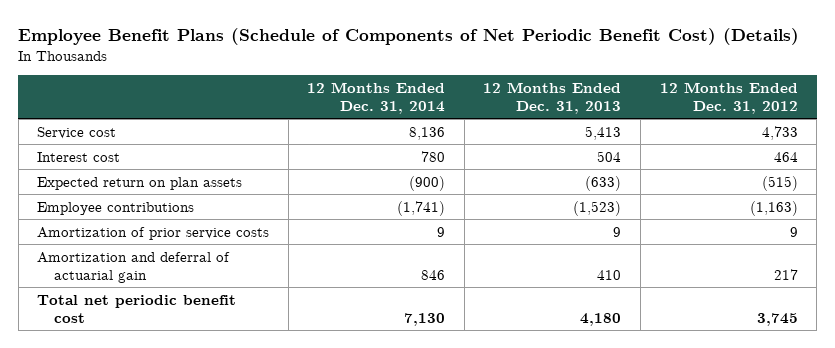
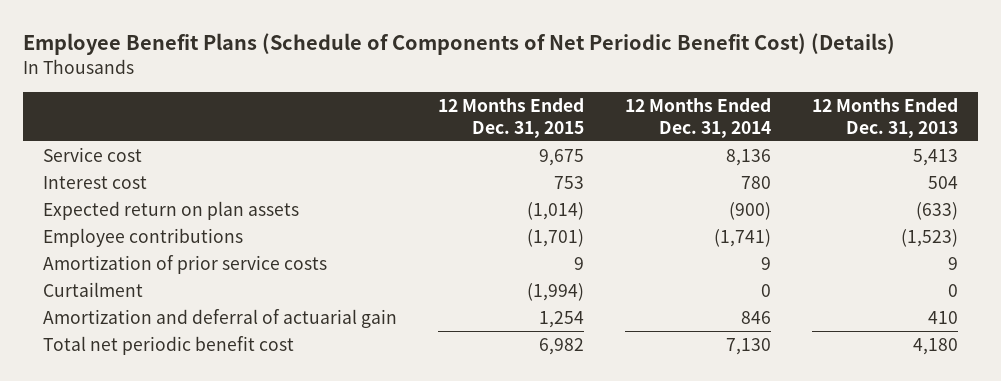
- | 12 Months Ended Dec. 31, 2014 | 12 Months Ended Dec. 31, 2013 | 12 Months Ended Dec. 31, 2012
+ | 12 Months Ended Dec. 31, 2015 | 12 Months Ended Dec. 31, 2014 | 12 Months Ended Dec. 31, 2013
+ Curtailment | (1,994) | 0 | 0

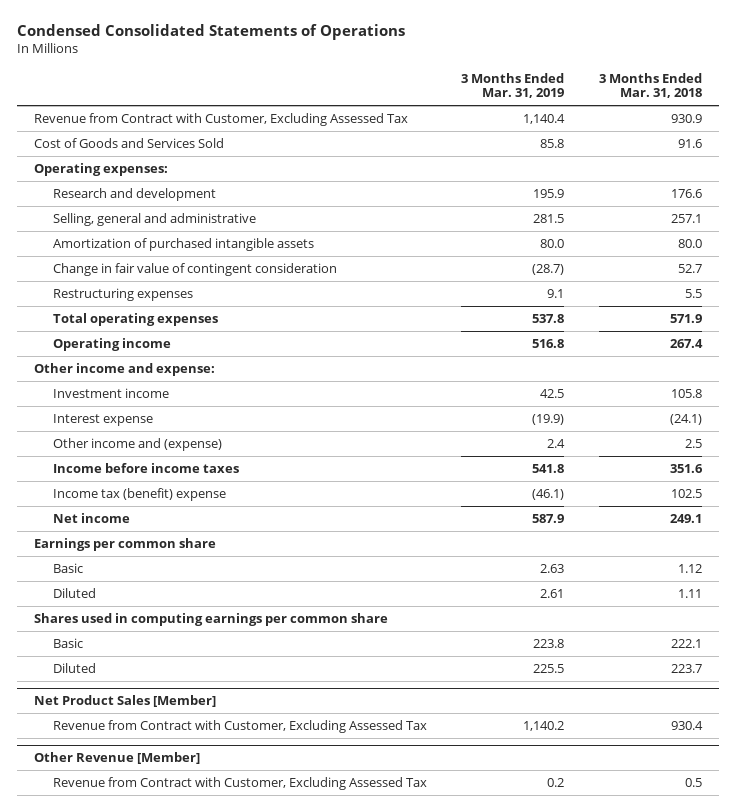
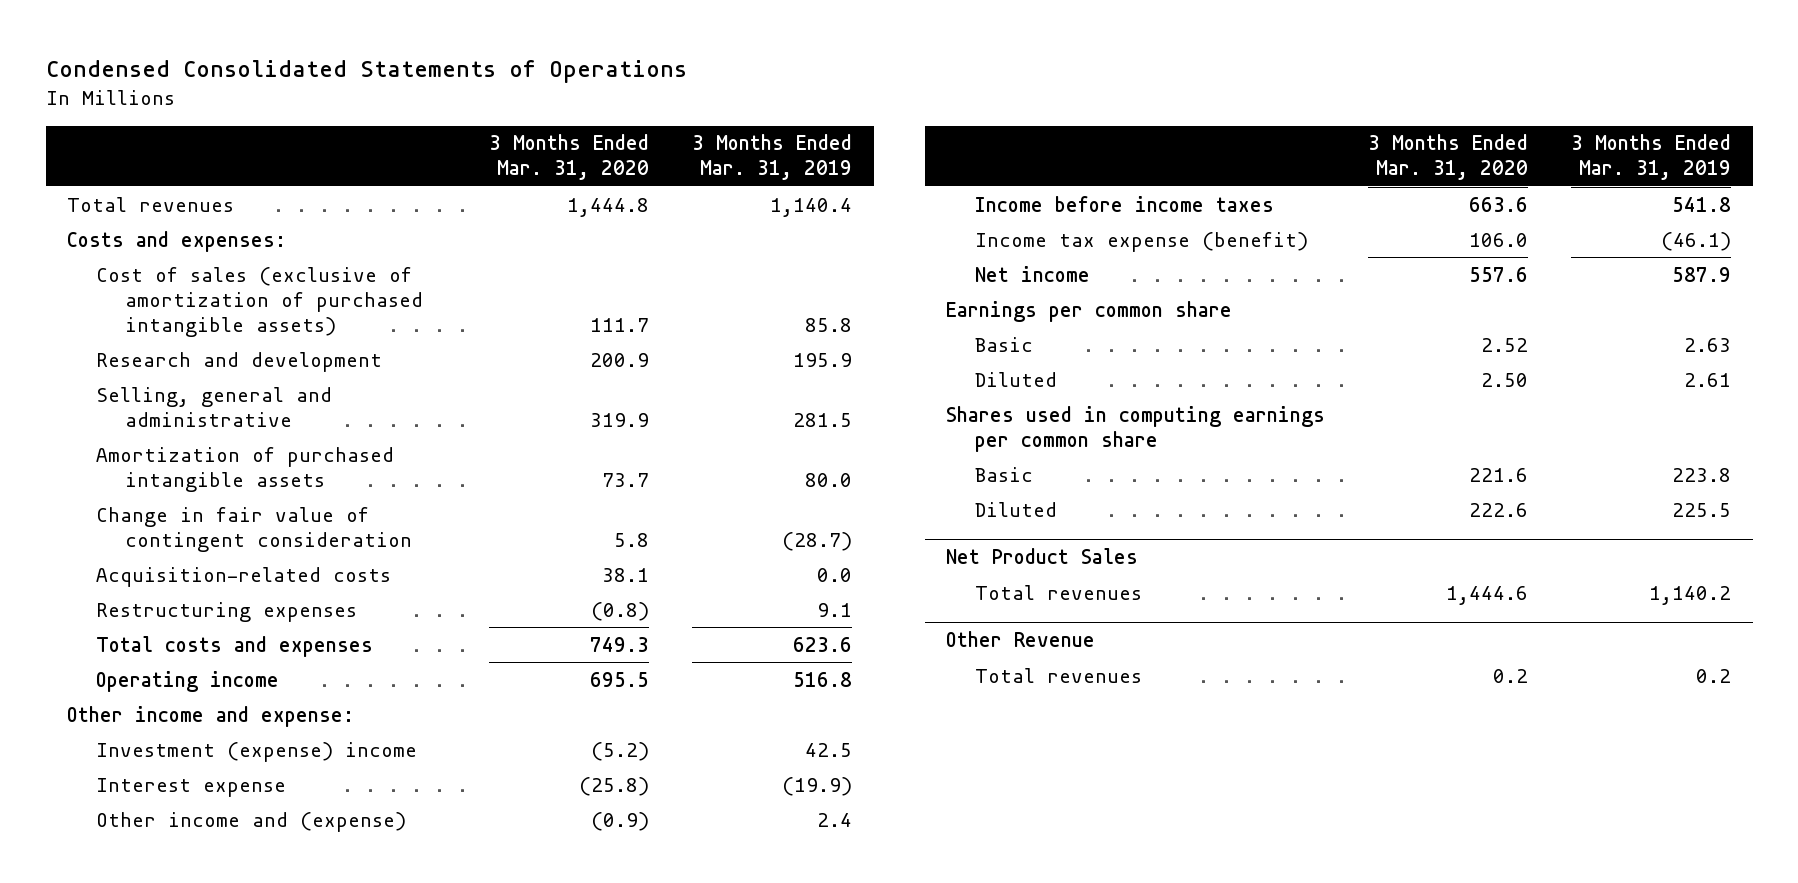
- | 3 Months Ended Mar. 31, 2019 | 3 Months Ended Mar. 31, 2018
+ | 3 Months Ended Mar. 31, 2020 | 3 Months Ended Mar. 31, 2019
- Revenue from Contract with Customer, Excluding Assessed Tax | 1,140.4 | 930.9
- Cost of Goods and Services Sold | 85.8 | 91.6
- Operating expenses:
+ Total revenues | 1,444.8 | 1,140.4
+ Costs and expenses:
+ Cost of sales (exclusive of amortization of purchased intangible assets) | 111.7 | 85.8
+ Acquisition-related costs | 38.1 | 0.0
- Total operating expenses | 537.8 | 571.9
+ Total costs and expenses | 749.3 | 623.6
- Investment income | 42.5 | 105.8
+ Investment (expense) income | (5.2) | 42.5
- Income tax (benefit) expense | (46.1) | 102.5
+ Income tax expense (benefit) | 106.0 | (46.1)
- Net Product Sales [Member]
- Revenue from Contract with Customer, Excluding Assessed Tax | 1,140.2 | 930.4
- Other Revenue [Member]
- Revenue from Contract with Customer, Excluding Assessed Tax | 0.2 | 0.5
+ Net Product Sales
+ Total revenues | 1,444.6 | 1,140.2
+ Other Revenue
+ Total revenues | 0.2 | 0.2

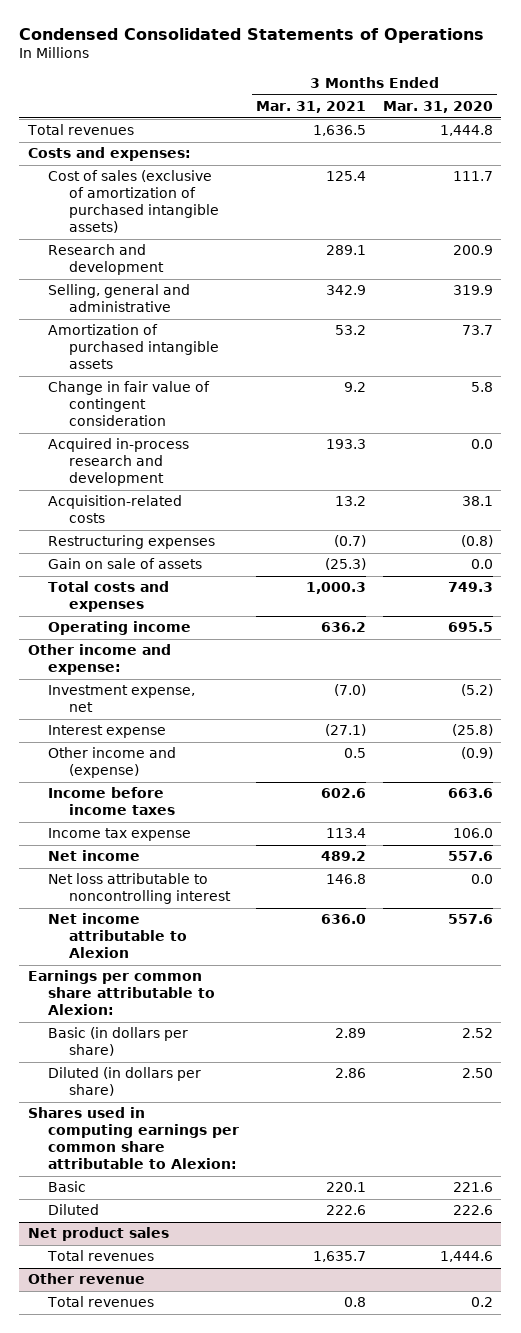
- | 3 Months Ended Mar. 31, 2020 | 3 Months Ended Mar. 31, 2019
+ | 3 Months Ended Mar. 31, 2021 | 3 Months Ended Mar. 31, 2020
+ Acquired in-process research and development | 193.3 | 0.0
+ Gain on sale of assets | (25.3) | 0.0
- Investment (expense) income | (5.2) | 42.5
+ Investment expense, net | (7.0) | (5.2)
- Income tax expense (benefit) | 106.0 | (46.1)
+ Income tax expense | 113.4 | 106.0
- Earnings per common share
- Basic | 2.52 | 2.63
- Diluted | 2.50 | 2.61
- Shares used in computing earnings per common share
+ Net loss attributable to noncontrolling interest | 146.8 | 0.0
+ Net income attributable to Alexion | 636.0 | 557.6
+ Earnings per common share attributable to Alexion:
+ Basic (in dollars per share) | 2.89 | 2.52
+ Diluted (in dollars per share) | 2.86 | 2.50
+ Shares used in computing earnings per common share attributable to Alexion:
- Net Product Sales
+ Net product sales
- Other Revenue
+ Other revenue

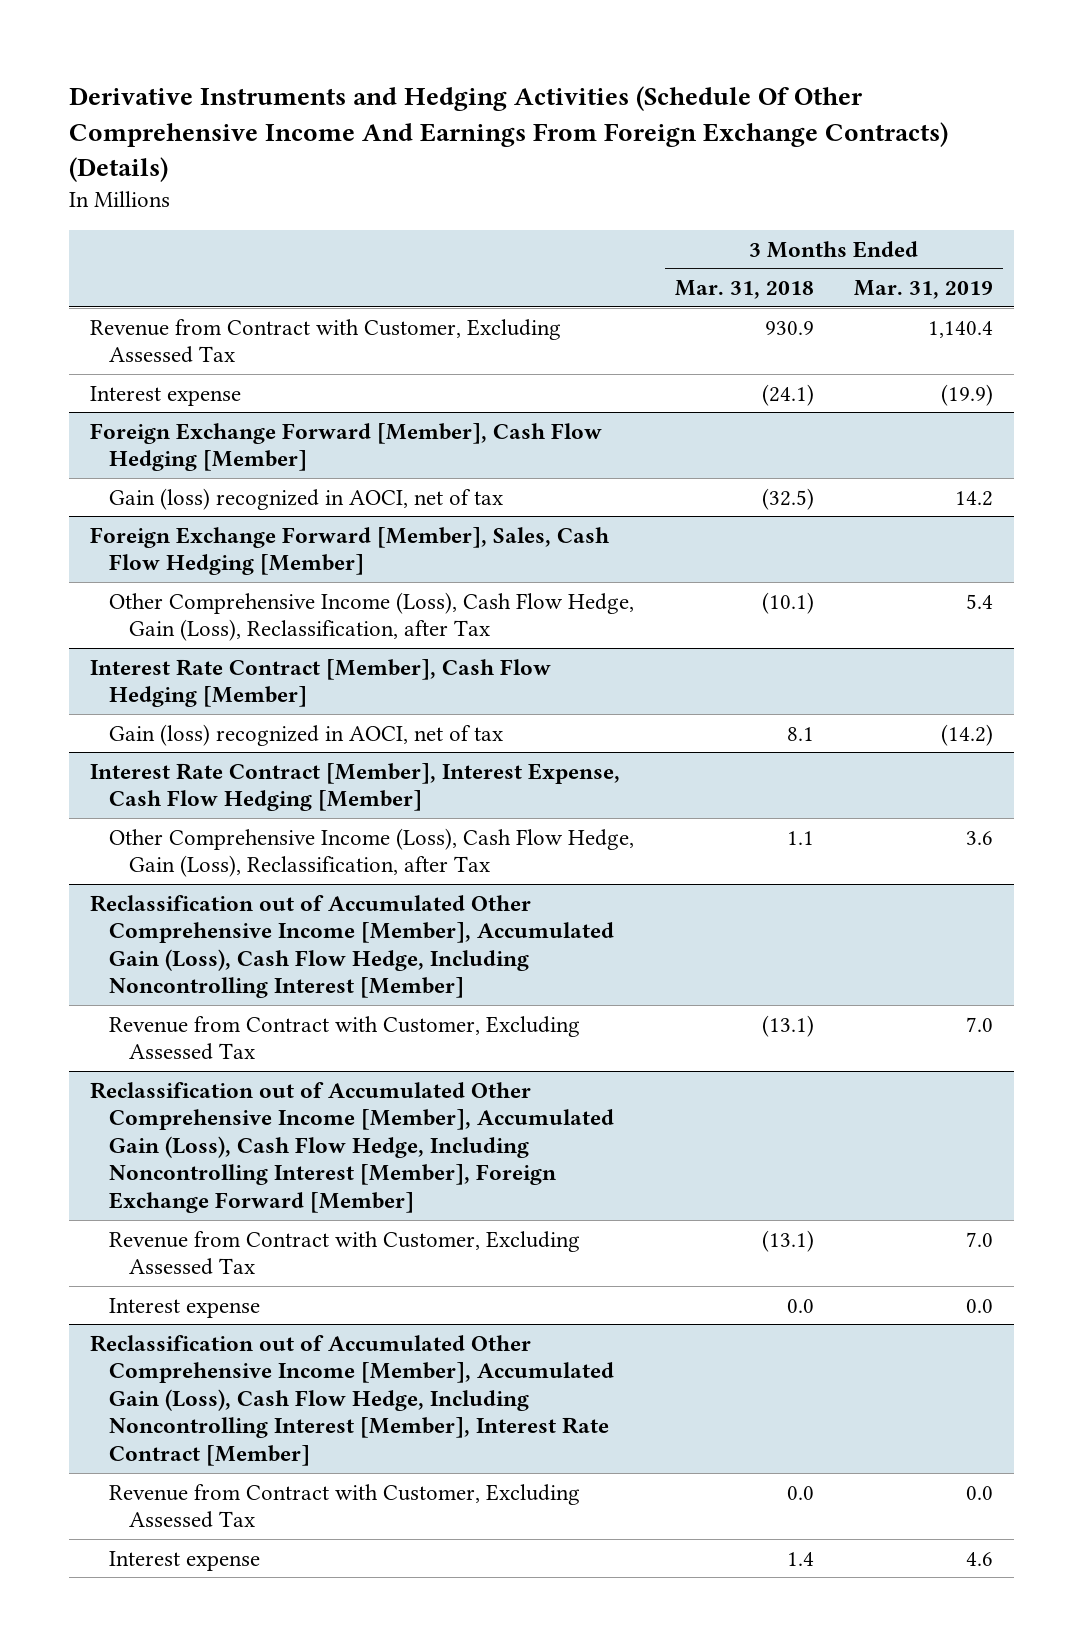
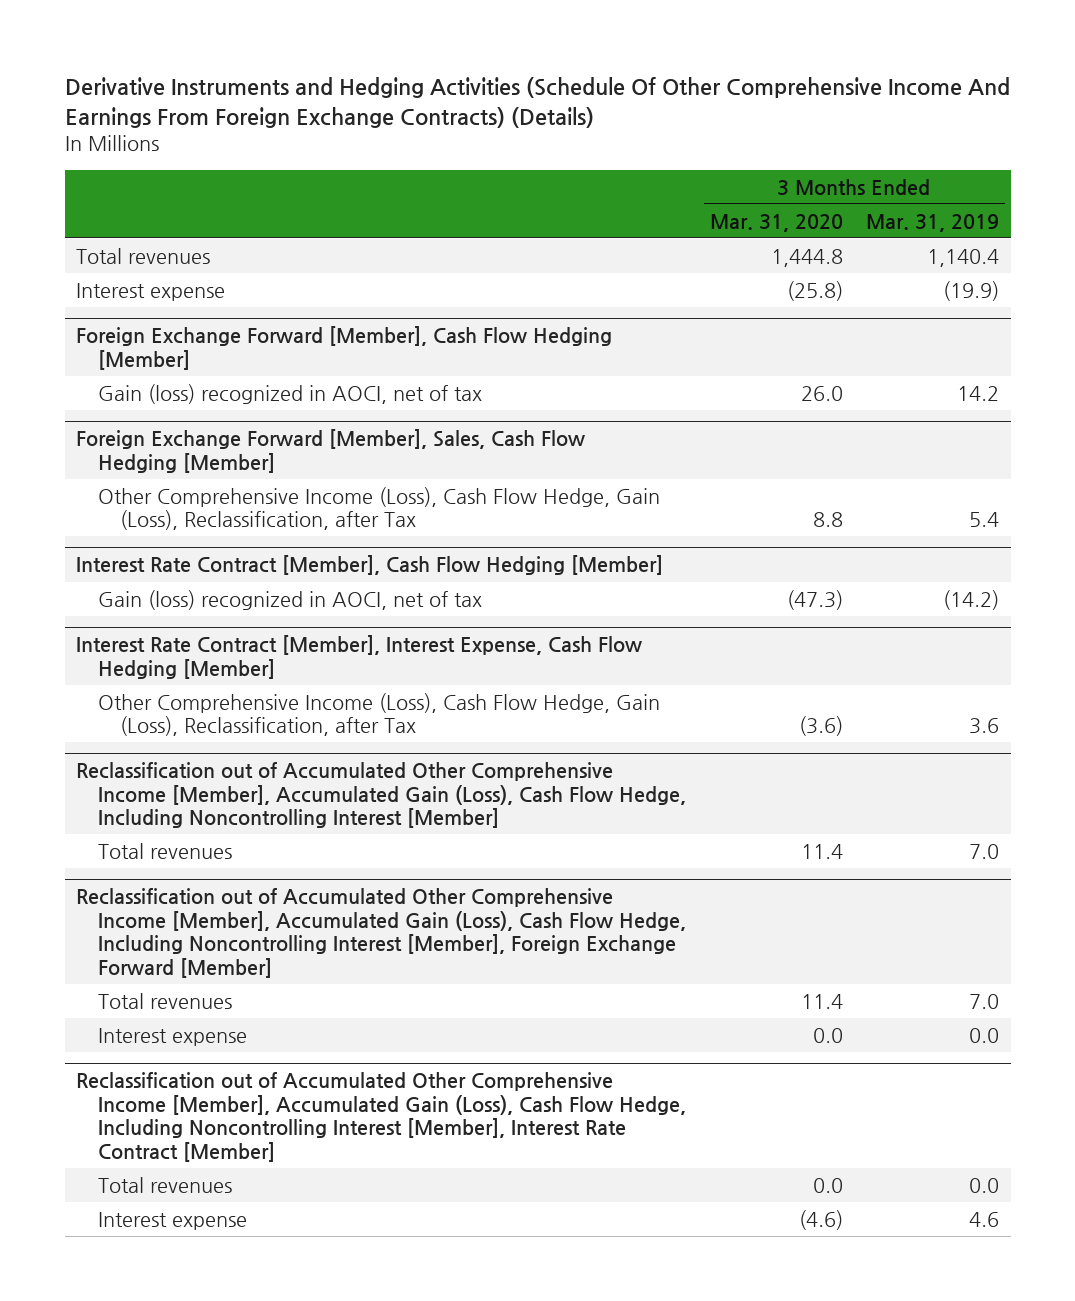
- | 3 Months Ended Mar. 31, 2018 | 3 Months Ended Mar. 31, 2019
+ | 3 Months Ended Mar. 31, 2020 | 3 Months Ended Mar. 31, 2019
- Revenue from Contract with Customer, Excluding Assessed Tax | 930.9 | 1,140.4
+ Total revenues | 1,444.8 | 1,140.4
@ Reclassification out of Accumulated Other Comprehensive Income [Member], Accumulated Gain (Loss), Cash Flow Hedge, Including Noncontrolling Interest [Member]
- Revenue from Contract with Customer, Excluding Assessed Tax | (13.1) | 7.0
+ Total revenues | 11.4 | 7.0
@ Reclassification out of Accumulated Other Comprehensive Income [Member], Accumulated Gain (Loss), Cash Flow Hedge, Including Noncontrolling Interest [Member], Foreign Exchange Forward [Member]
- Revenue from Contract with Customer, Excluding Assessed Tax | (13.1) | 7.0
+ Total revenues | 11.4 | 7.0
@ Reclassification out of Accumulated Other Comprehensive Income [Member], Accumulated Gain (Loss), Cash Flow Hedge, Including Noncontrolling Interest [Member], Interest Rate Contract [Member]
- Revenue from Contract with Customer, Excluding Assessed Tax | 0.0 | 0.0
+ Total revenues | 0.0 | 0.0

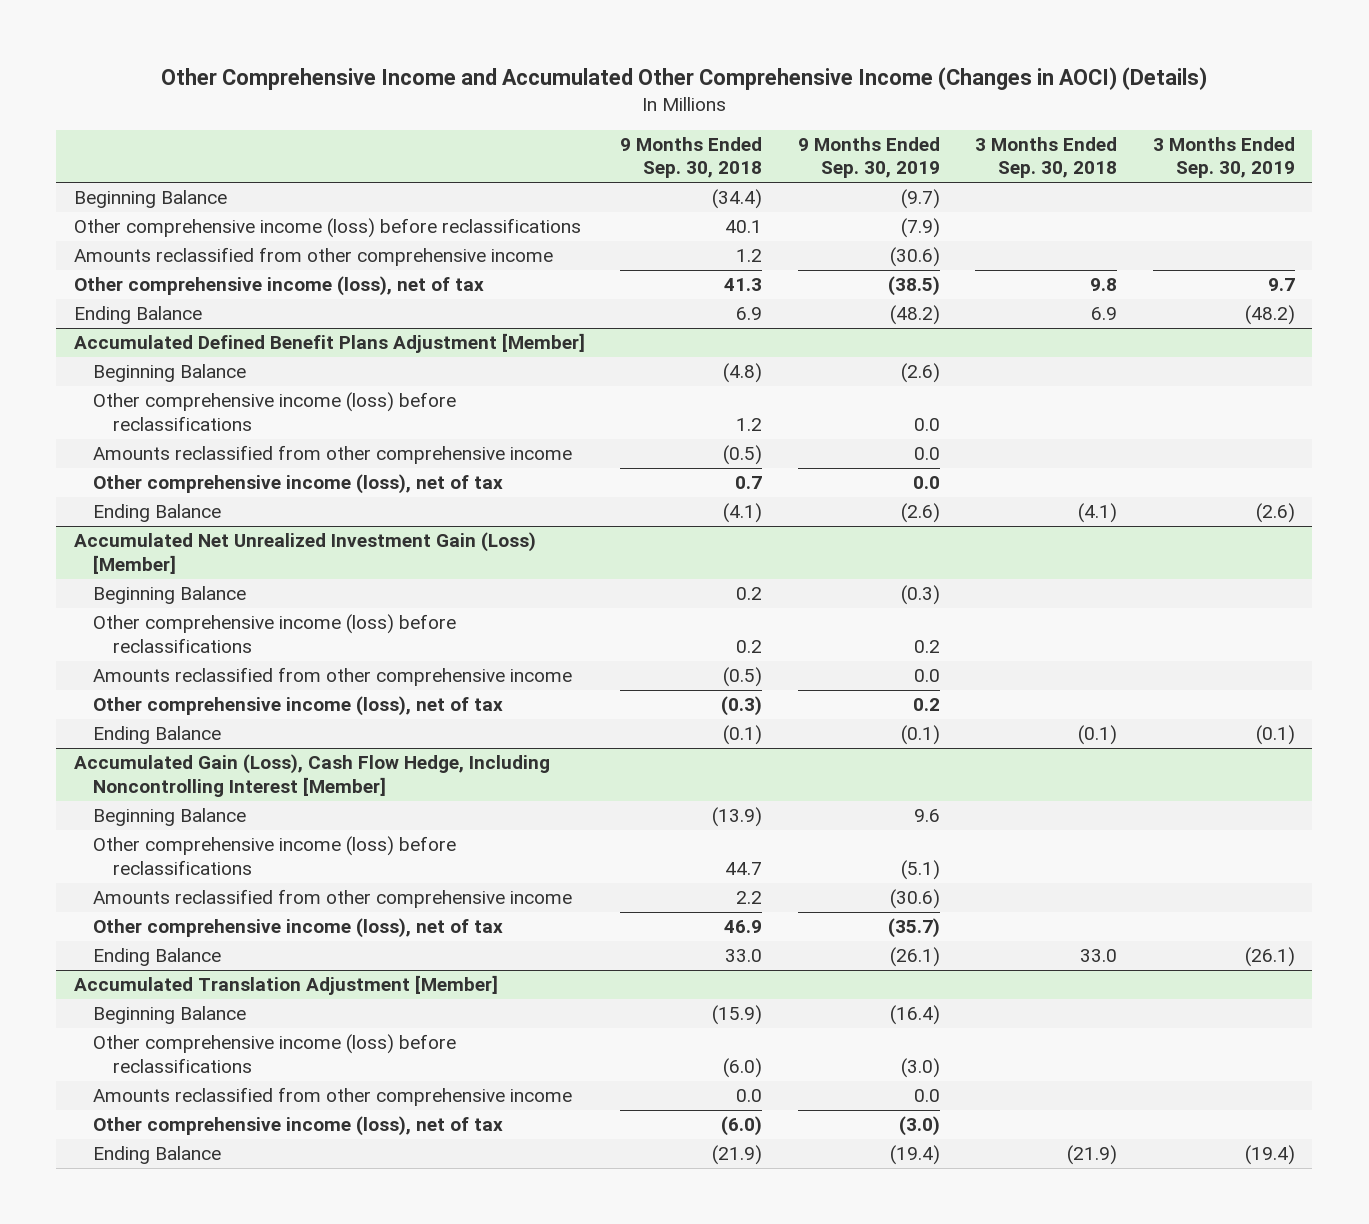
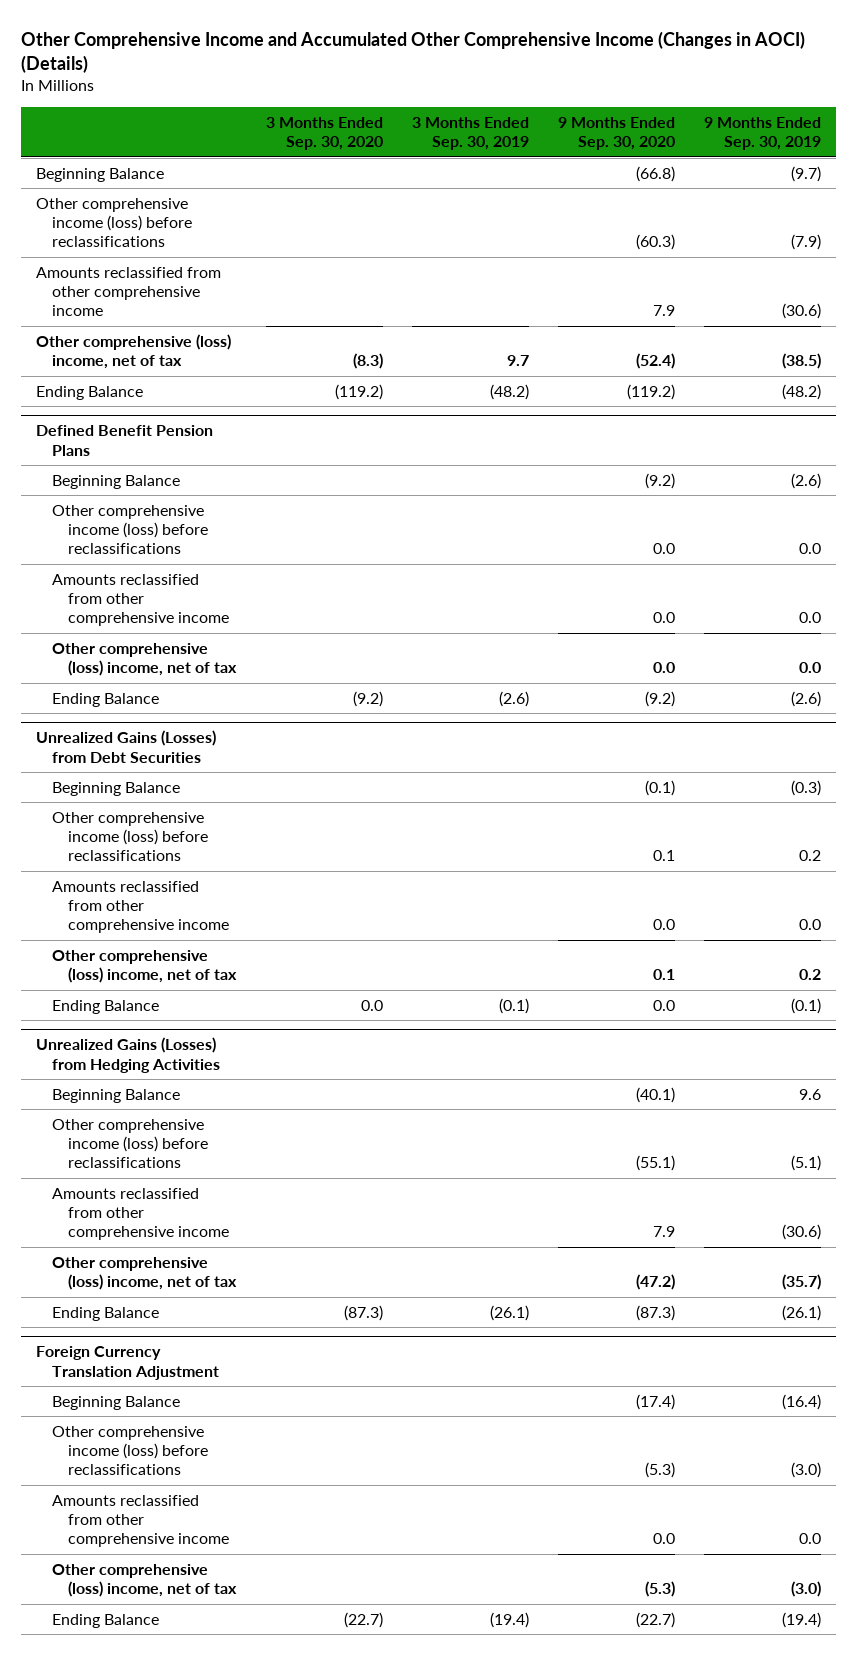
- | 9 Months Ended Sep. 30, 2018 | 9 Months Ended Sep. 30, 2019 | 3 Months Ended Sep. 30, 2018 | 3 Months Ended Sep. 30, 2019
+ | 3 Months Ended Sep. 30, 2020 | 3 Months Ended Sep. 30, 2019 | 9 Months Ended Sep. 30, 2020 | 9 Months Ended Sep. 30, 2019
- Other comprehensive income (loss), net of tax | 41.3 | (38.5) | 9.8 | 9.7
+ Other comprehensive (loss) income, net of tax | (8.3) | 9.7 | (52.4) | (38.5)
- Accumulated Defined Benefit Plans Adjustment [Member]
+ Defined Benefit Pension Plans
- Other comprehensive income (loss), net of tax | 0.7 | 0.0 | |
+ Other comprehensive (loss) income, net of tax | | | 0.0 | 0.0
- Accumulated Net Unrealized Investment Gain (Loss) [Member]
+ Unrealized Gains (Losses) from Debt Securities
- Other comprehensive income (loss), net of tax | (0.3) | 0.2 | |
+ Other comprehensive (loss) income, net of tax | | | 0.1 | 0.2
- Accumulated Gain (Loss), Cash Flow Hedge, Including Noncontrolling Interest [Member]
+ Unrealized Gains (Losses) from Hedging Activities
- Other comprehensive income (loss), net of tax | 46.9 | (35.7) | |
+ Other comprehensive (loss) income, net of tax | | | (47.2) | (35.7)
- Accumulated Translation Adjustment [Member]
+ Foreign Currency Translation Adjustment
- Other comprehensive income (loss), net of tax | (6.0) | (3.0) | |
+ Other comprehensive (loss) income, net of tax | | | (5.3) | (3.0)

